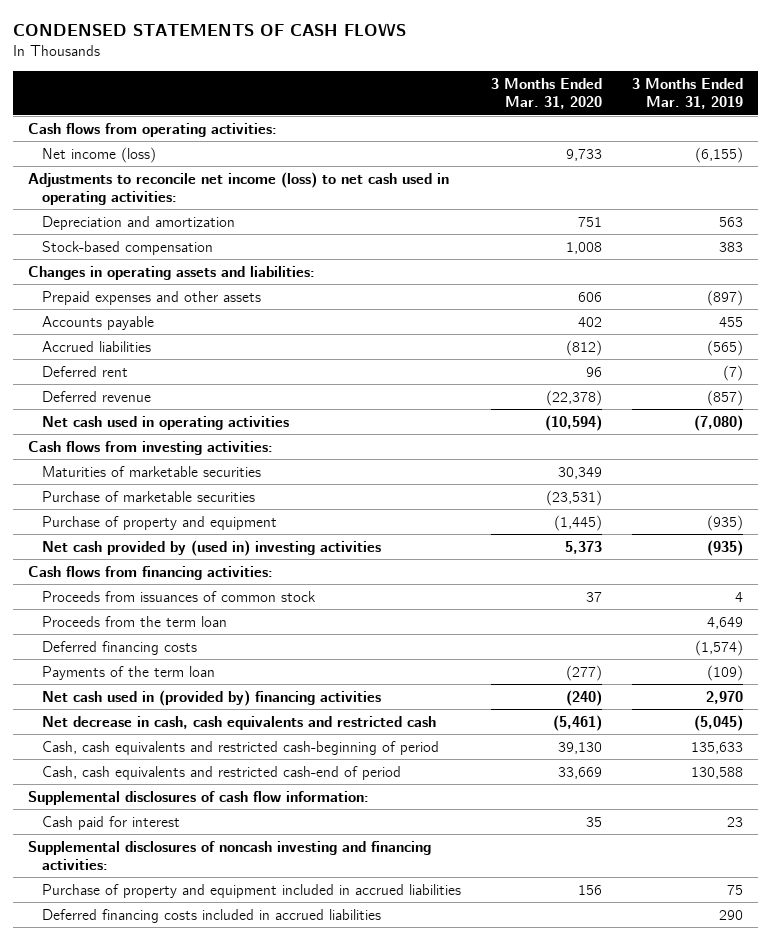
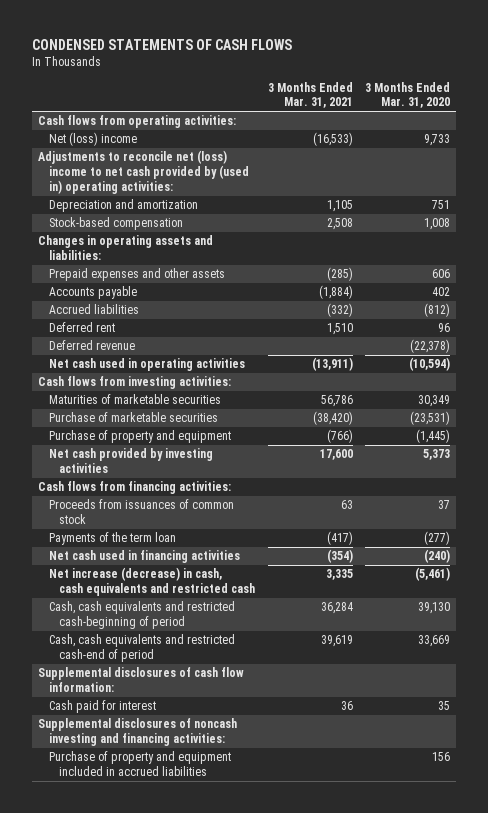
- | 3 Months Ended Mar. 31, 2020 | 3 Months Ended Mar. 31, 2019
+ | 3 Months Ended Mar. 31, 2021 | 3 Months Ended Mar. 31, 2020
- Net income (loss) | 9,733 | (6,155)
- Adjustments to reconcile net income (loss) to net cash used in operating activities:
+ Net (loss) income | (16,533) | 9,733
+ Adjustments to reconcile net (loss) income to net cash provided by (used in) operating activities:
- Net cash provided by (used in) investing activities | 5,373 | (935)
+ Net cash provided by investing activities | 17,600 | 5,373
- Proceeds from the term loan | | 4,649
- Deferred financing costs | | (1,574)
- Net cash used in (provided by) financing activities | (240) | 2,970
- Net decrease in cash, cash equivalents and restricted cash | (5,461) | (5,045)
+ Net cash used in financing activities | (354) | (240)
+ Net increase (decrease) in cash, cash equivalents and restricted cash | 3,335 | (5,461)
- Deferred financing costs included in accrued liabilities | | 290

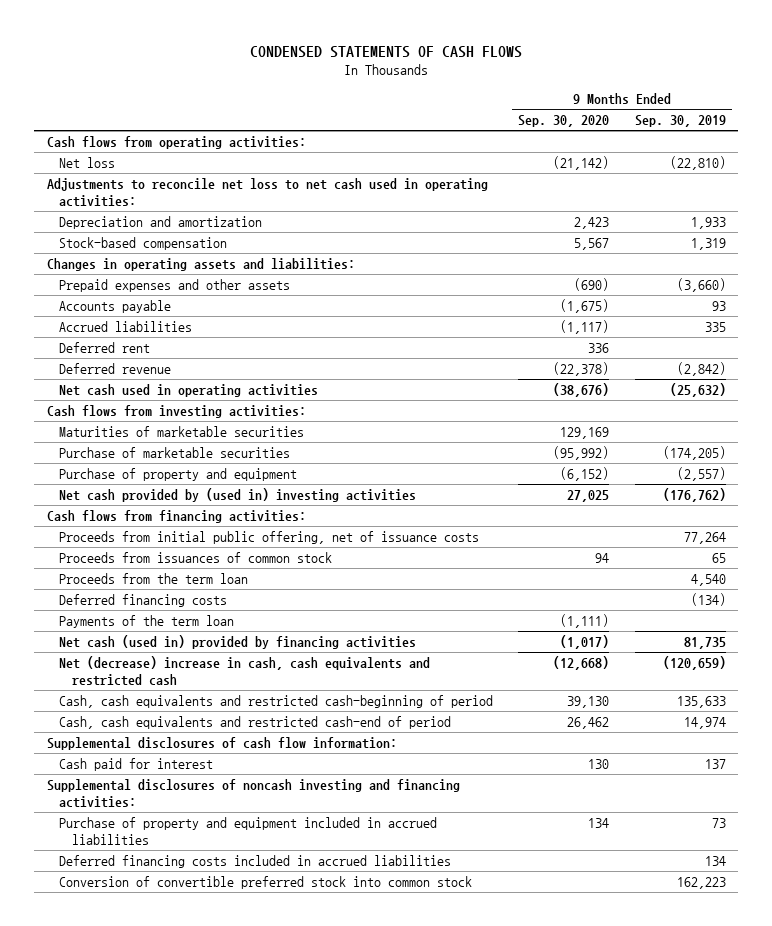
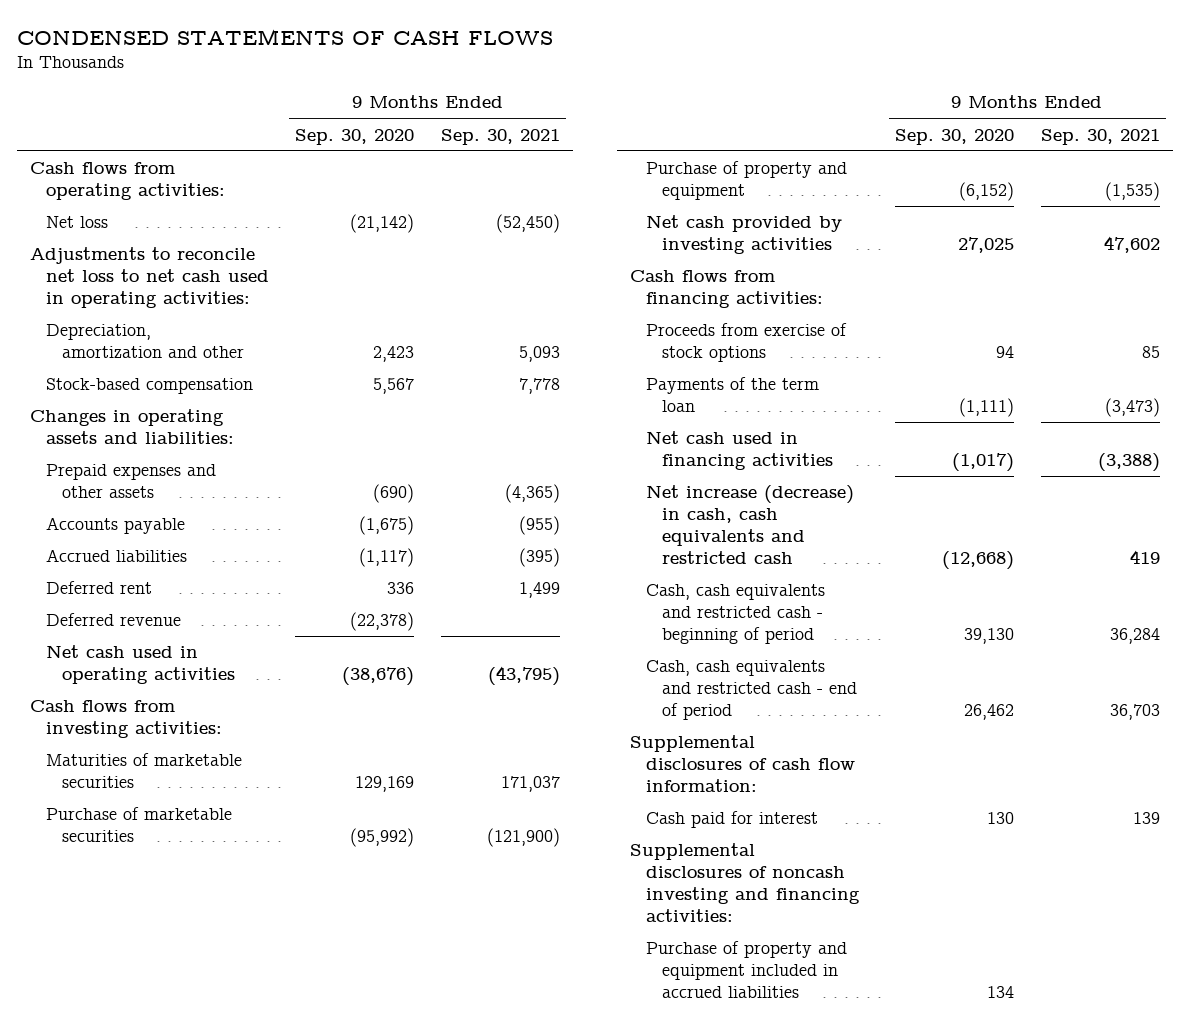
- | 9 Months Ended Sep. 30, 2020 | 9 Months Ended Sep. 30, 2019
+ | 9 Months Ended Sep. 30, 2020 | 9 Months Ended Sep. 30, 2021
- Depreciation and amortization | 2,423 | 1,933
+ Depreciation, amortization and other | 2,423 | 5,093
- Net cash provided by (used in) investing activities | 27,025 | (176,762)
+ Net cash provided by investing activities | 27,025 | 47,602
- Proceeds from initial public offering, net of issuance costs | | 77,264
- Proceeds from issuances of common stock | 94 | 65
- Proceeds from the term loan | | 4,540
- Deferred financing costs | | (134)
+ Proceeds from exercise of stock options | 94 | 85
- Net cash (used in) provided by financing activities | (1,017) | 81,735
- Net (decrease) increase in cash, cash equivalents and restricted cash | (12,668) | (120,659)
- Cash, cash equivalents and restricted cash-beginning of period | 39,130 | 135,633
- Cash, cash equivalents and restricted cash-end of period | 26,462 | 14,974
+ Net cash used in financing activities | (1,017) | (3,388)
+ Net increase (decrease) in cash, cash equivalents and restricted cash | (12,668) | 419
+ Cash, cash equivalents and restricted cash - beginning of period | 39,130 | 36,284
+ Cash, cash equivalents and restricted cash - end of period | 26,462 | 36,703
- Deferred financing costs included in accrued liabilities | | 134
- Conversion of convertible preferred stock into common stock | | 162,223

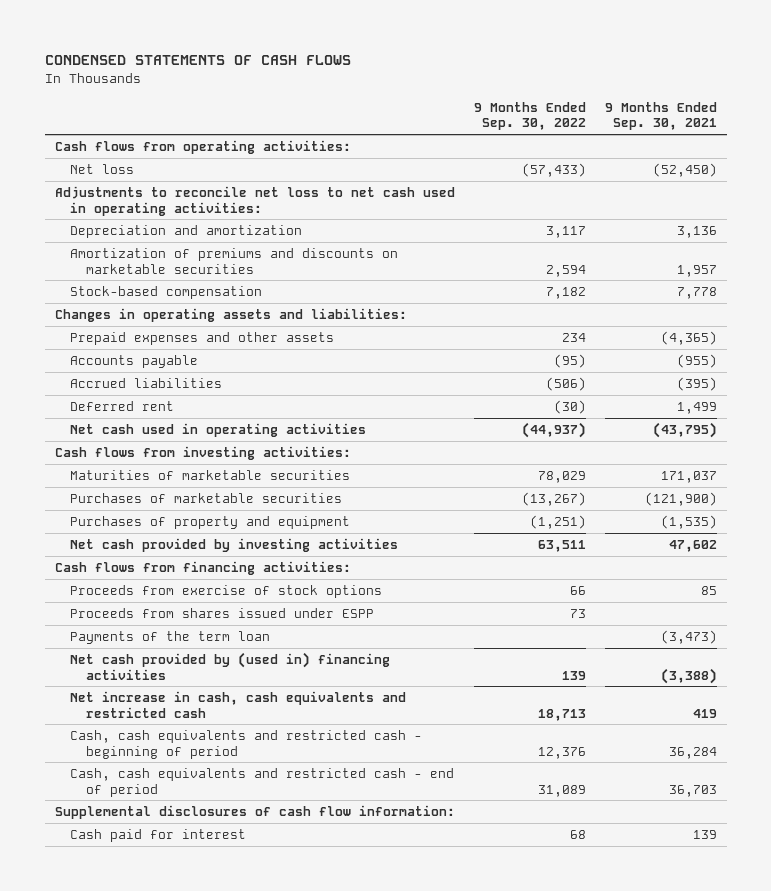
- | 9 Months Ended Sep. 30, 2020 | 9 Months Ended Sep. 30, 2021
+ | 9 Months Ended Sep. 30, 2022 | 9 Months Ended Sep. 30, 2021
- Depreciation, amortization and other | 2,423 | 5,093
+ Depreciation and amortization | 3,117 | 3,136
+ Amortization of premiums and discounts on marketable securities | 2,594 | 1,957
- Deferred revenue | (22,378) |
- Purchase of marketable securities | (95,992) | (121,900)
- Purchase of property and equipment | (6,152) | (1,535)
+ Purchases of marketable securities | (13,267) | (121,900)
+ Purchases of property and equipment | (1,251) | (1,535)
+ Proceeds from shares issued under ESPP | 73 |
- Net cash used in financing activities | (1,017) | (3,388)
- Net increase (decrease) in cash, cash equivalents and restricted cash | (12,668) | 419
+ Net cash provided by (used in) financing activities | 139 | (3,388)
+ Net increase in cash, cash equivalents and restricted cash | 18,713 | 419
- Supplemental disclosures of noncash investing and financing activities:
- Purchase of property and equipment included in accrued liabilities | 134 |

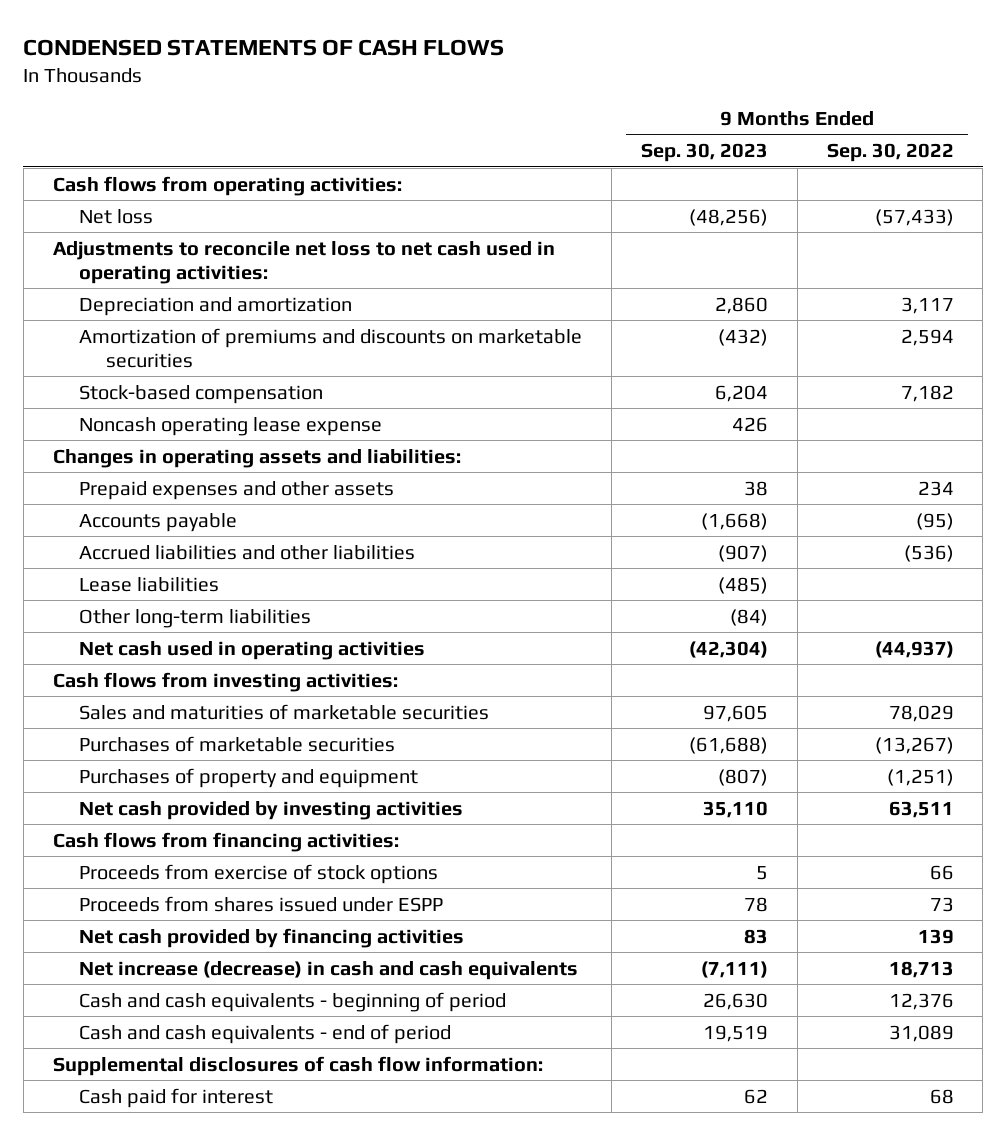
- | 9 Months Ended Sep. 30, 2022 | 9 Months Ended Sep. 30, 2021
+ | 9 Months Ended Sep. 30, 2023 | 9 Months Ended Sep. 30, 2022
+ Noncash operating lease expense | 426 |
- Accrued liabilities | (506) | (395)
- Deferred rent | (30) | 1,499
+ Accrued liabilities and other liabilities | (907) | (536)
+ Lease liabilities | (485) |
+ Other long-term liabilities | (84) |
- Maturities of marketable securities | 78,029 | 171,037
+ Sales and maturities of marketable securities | 97,605 | 78,029
- Payments of the term loan | | (3,473)
- Net cash provided by (used in) financing activities | 139 | (3,388)
- Net increase in cash, cash equivalents and restricted cash | 18,713 | 419
- Cash, cash equivalents and restricted cash - beginning of period | 12,376 | 36,284
- Cash, cash equivalents and restricted cash - end of period | 31,089 | 36,703
+ Net cash provided by financing activities | 83 | 139
+ Net increase (decrease) in cash and cash equivalents | (7,111) | 18,713
+ Cash and cash equivalents - beginning of period | 26,630 | 12,376
+ Cash and cash equivalents - end of period | 19,519 | 31,089

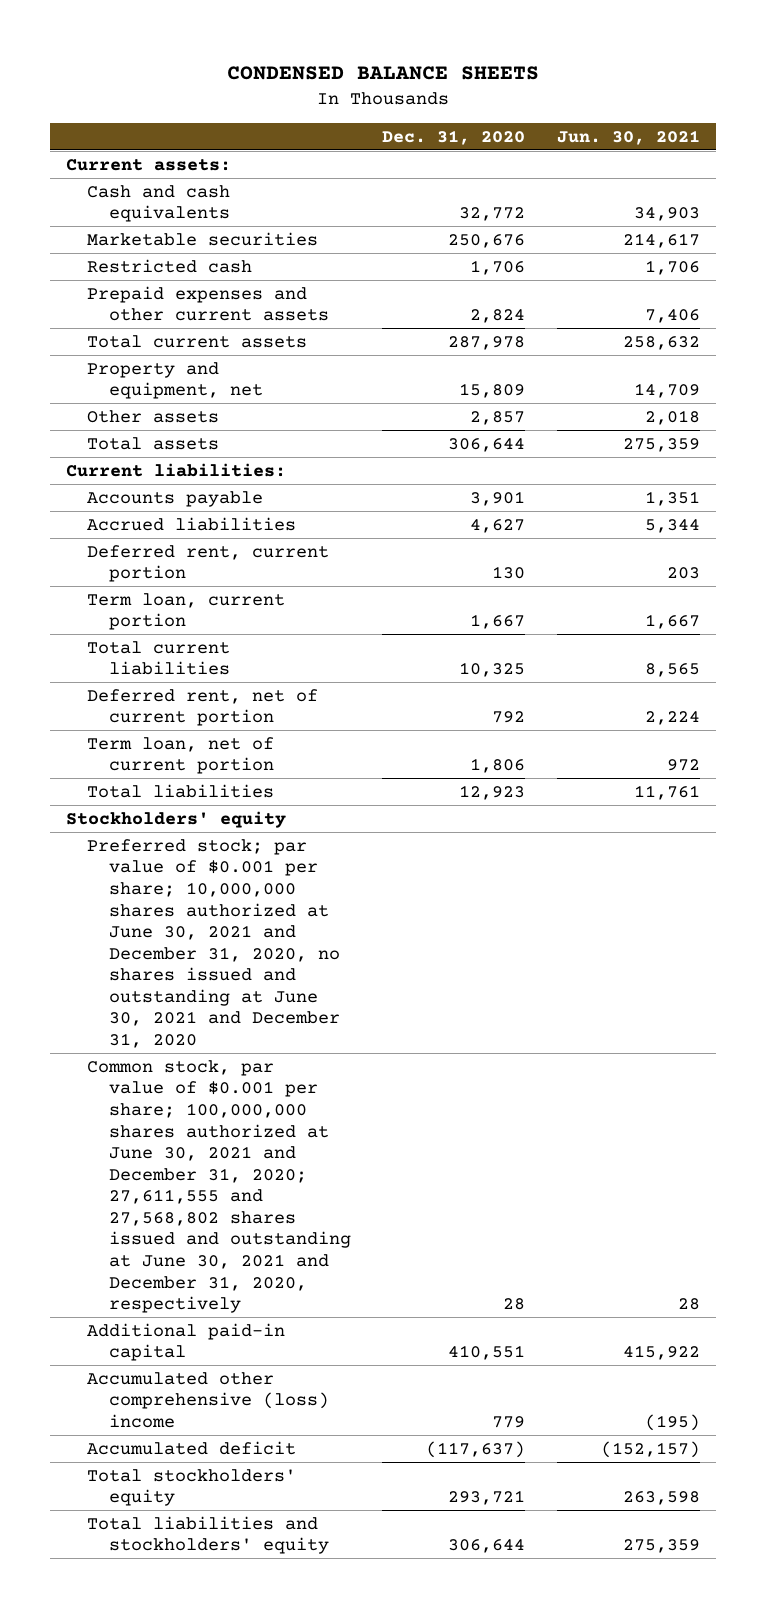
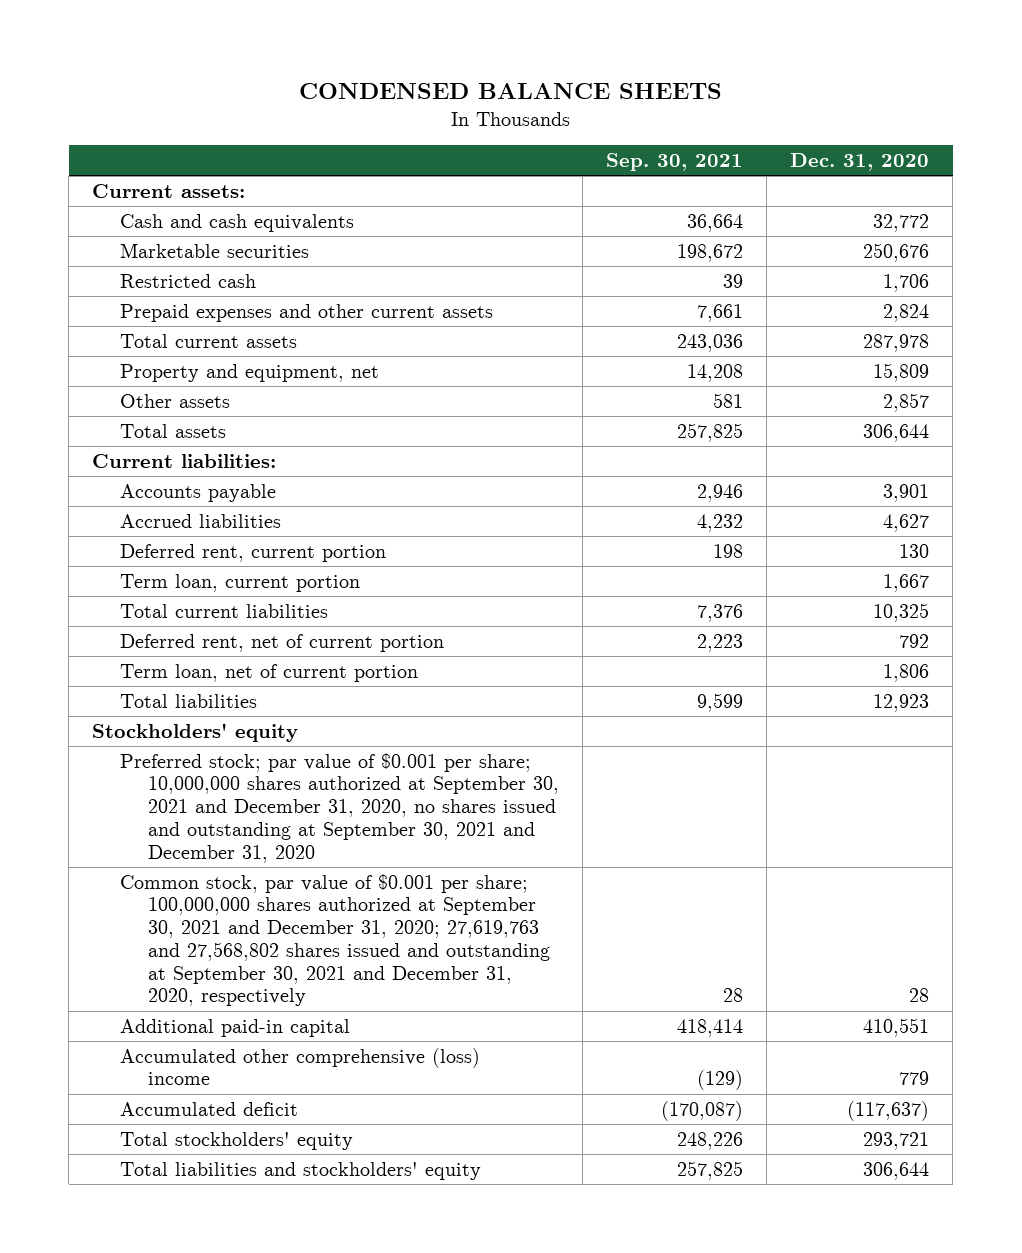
- | Dec. 31, 2020 | Jun. 30, 2021
+ | Sep. 30, 2021 | Dec. 31, 2020
- Preferred stock; par value of $0.001 per share; 10,000,000 shares authorized at June 30, 2021 and December 31, 2020, no shares issued and outstanding at June 30, 2021 and December 31, 2020
- Common stock, par value of $0.001 per share; 100,000,000 shares authorized at June 30, 2021 and December 31, 2020; 27,611,555 and 27,568,802 shares issued and outstanding at June 30, 2021 and December 31, 2020, respectively | 28 | 28
+ Preferred stock; par value of $0.001 per share; 10,000,000 shares authorized at September 30, 2021 and December 31, 2020, no shares issued and outstanding at September 30, 2021 and December 31, 2020
+ Common stock, par value of $0.001 per share; 100,000,000 shares authorized at September 30, 2021 and December 31, 2020; 27,619,763 and 27,568,802 shares issued and outstanding at September 30, 2021 and December 31, 2020, respectively | 28 | 28

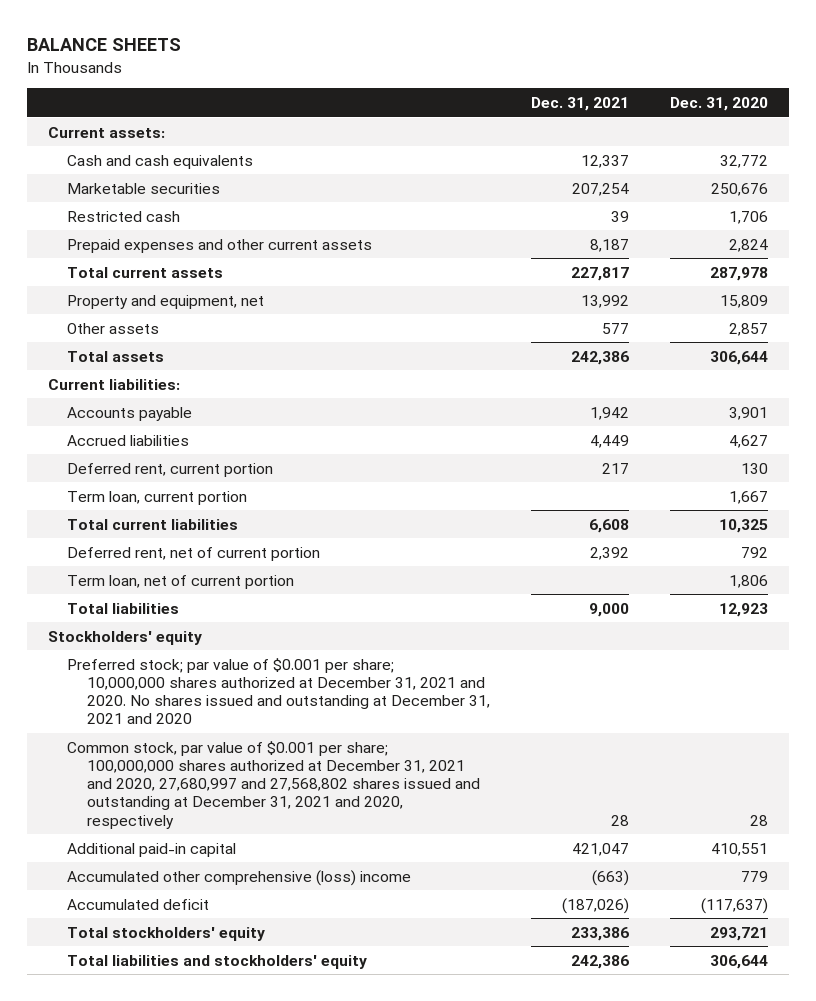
- CONDENSED BALANCE SHEETS
+ BALANCE SHEETS
- | Sep. 30, 2021 | Dec. 31, 2020
+ | Dec. 31, 2021 | Dec. 31, 2020
- Preferred stock; par value of $0.001 per share; 10,000,000 shares authorized at September 30, 2021 and December 31, 2020, no shares issued and outstanding at September 30, 2021 and December 31, 2020
- Common stock, par value of $0.001 per share; 100,000,000 shares authorized at September 30, 2021 and December 31, 2020; 27,619,763 and 27,568,802 shares issued and outstanding at September 30, 2021 and December 31, 2020, respectively | 28 | 28
+ Preferred stock; par value of $0.001 per share; 10,000,000 shares authorized at December 31, 2021 and 2020. No shares issued and outstanding at December 31, 2021 and 2020
+ Common stock, par value of $0.001 per share; 100,000,000 shares authorized at December 31, 2021 and 2020, 27,680,997 and 27,568,802 shares issued and outstanding at December 31, 2021 and 2020, respectively | 28 | 28

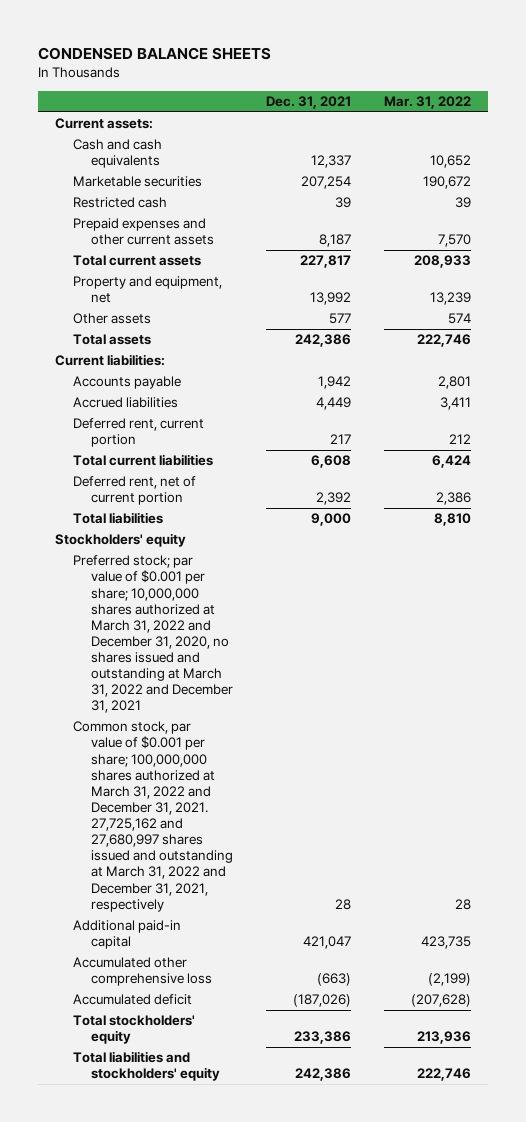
- BALANCE SHEETS
+ CONDENSED BALANCE SHEETS
- | Dec. 31, 2021 | Dec. 31, 2020
+ | Dec. 31, 2021 | Mar. 31, 2022
- Term loan, current portion | | 1,667
- Term loan, net of current portion | | 1,806
- Preferred stock; par value of $0.001 per share; 10,000,000 shares authorized at December 31, 2021 and 2020. No shares issued and outstanding at December 31, 2021 and 2020
- Common stock, par value of $0.001 per share; 100,000,000 shares authorized at December 31, 2021 and 2020, 27,680,997 and 27,568,802 shares issued and outstanding at December 31, 2021 and 2020, respectively | 28 | 28
+ Preferred stock; par value of $0.001 per share; 10,000,000 shares authorized at March 31, 2022 and December 31, 2020, no shares issued and outstanding at March 31, 2022 and December 31, 2021
+ Common stock, par value of $0.001 per share; 100,000,000 shares authorized at March 31, 2022 and December 31, 2021. 27,725,162 and 27,680,997 shares issued and outstanding at March 31, 2022 and December 31, 2021, respectively | 28 | 28
- Accumulated other comprehensive (loss) income | (663) | 779
+ Accumulated other comprehensive loss | (663) | (2,199)

